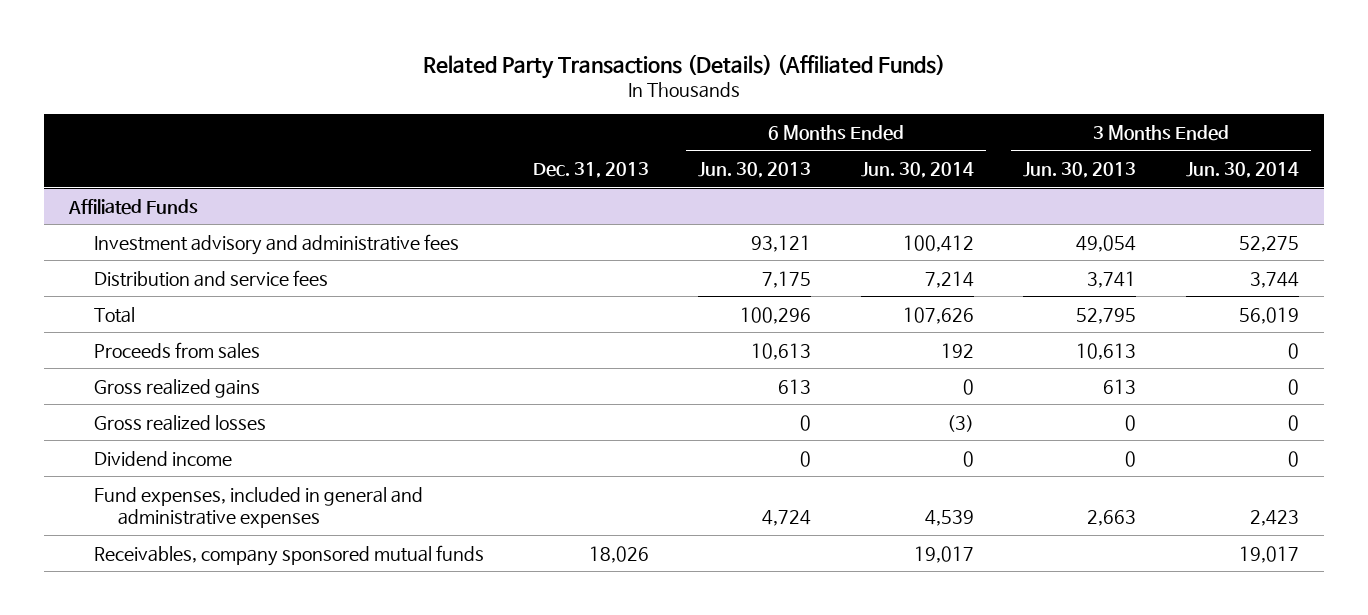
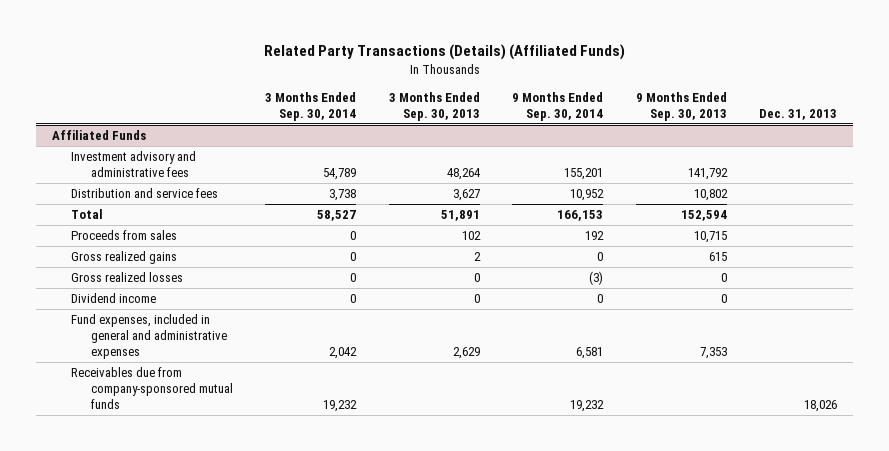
- | Dec. 31, 2013 | 6 Months Ended Jun. 30, 2013 | 6 Months Ended Jun. 30, 2014 | 3 Months Ended Jun. 30, 2013 | 3 Months Ended Jun. 30, 2014
+ | 3 Months Ended Sep. 30, 2014 | 3 Months Ended Sep. 30, 2013 | 9 Months Ended Sep. 30, 2014 | 9 Months Ended Sep. 30, 2013 | Dec. 31, 2013
@ Affiliated Funds
- Receivables, company sponsored mutual funds | 18,026 | | 19,017 | | 19,017
+ Receivables due from company-sponsored mutual funds | 19,232 | | 19,232 | | 18,026

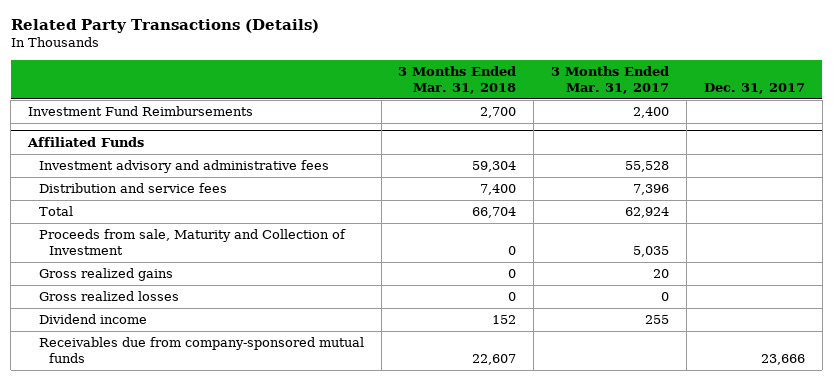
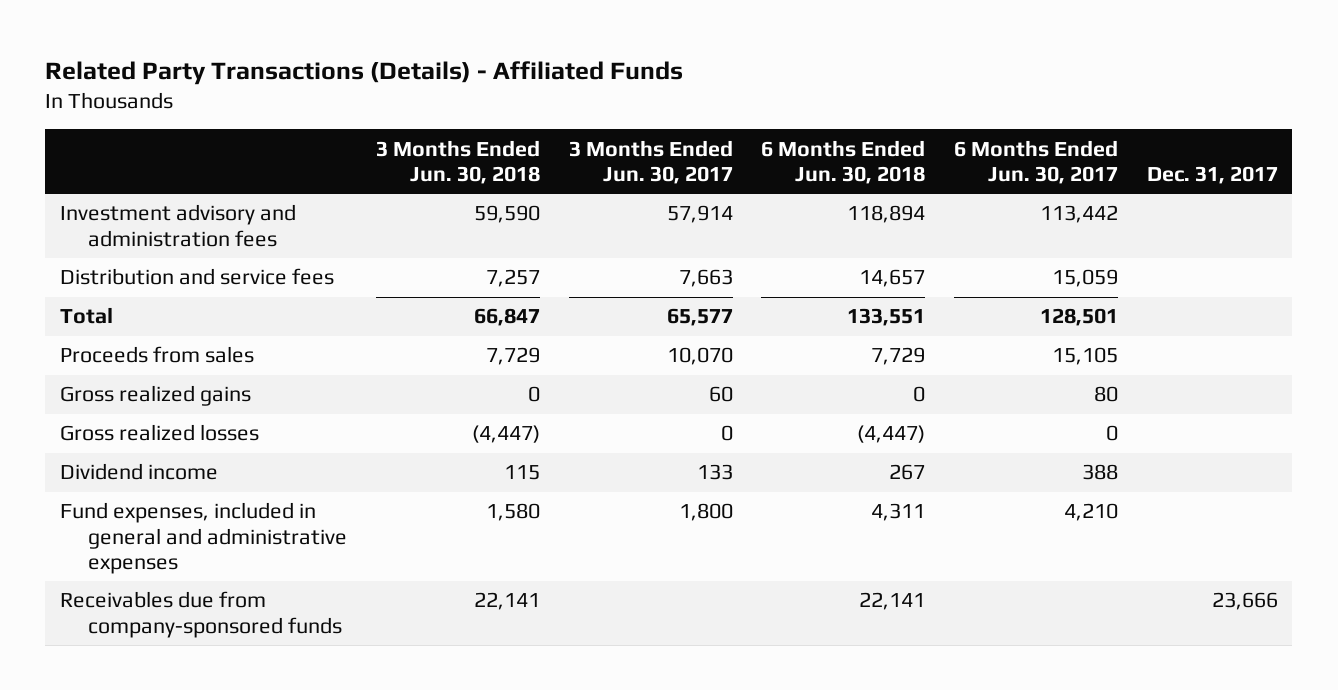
- Related Party Transactions (Details)
+ Related Party Transactions (Details) - Affiliated Funds
- | 3 Months Ended Mar. 31, 2018 | 3 Months Ended Mar. 31, 2017 | Dec. 31, 2017
+ | 3 Months Ended Jun. 30, 2018 | 3 Months Ended Jun. 30, 2017 | 6 Months Ended Jun. 30, 2018 | 6 Months Ended Jun. 30, 2017 | Dec. 31, 2017
- Investment Fund Reimbursements | 2,700 | 2,400 |
- Affiliated Funds
- Investment advisory and administrative fees | 59,304 | 55,528 |
- Distribution and service fees | 7,400 | 7,396 |
- Total | 66,704 | 62,924 |
- Proceeds from sale, Maturity and Collection of Investment | 0 | 5,035 |
- Gross realized gains | 0 | 20 |
- Gross realized losses | 0 | 0 |
- Dividend income | 152 | 255 |
- Receivables due from company-sponsored mutual funds | 22,607 | | 23,666
+ Investment advisory and administration fees | 59,590 | 57,914 | 118,894 | 113,442 |
+ Distribution and service fees | 7,257 | 7,663 | 14,657 | 15,059 |
+ Total | 66,847 | 65,577 | 133,551 | 128,501 |
+ Proceeds from sales | 7,729 | 10,070 | 7,729 | 15,105 |
+ Gross realized gains | 0 | 60 | 0 | 80 |
+ Gross realized losses | (4,447) | 0 | (4,447) | 0 |
+ Dividend income | 115 | 133 | 267 | 388 |
+ Fund expenses, included in general and administrative expenses | 1,580 | 1,800 | 4,311 | 4,210 |
+ Receivables due from company-sponsored funds | 22,141 | | 22,141 | | 23,666

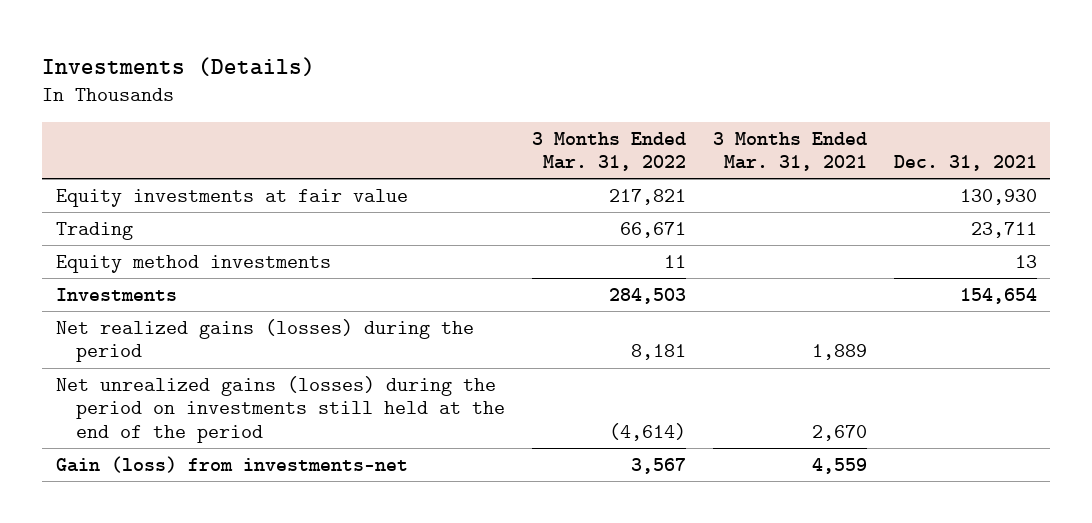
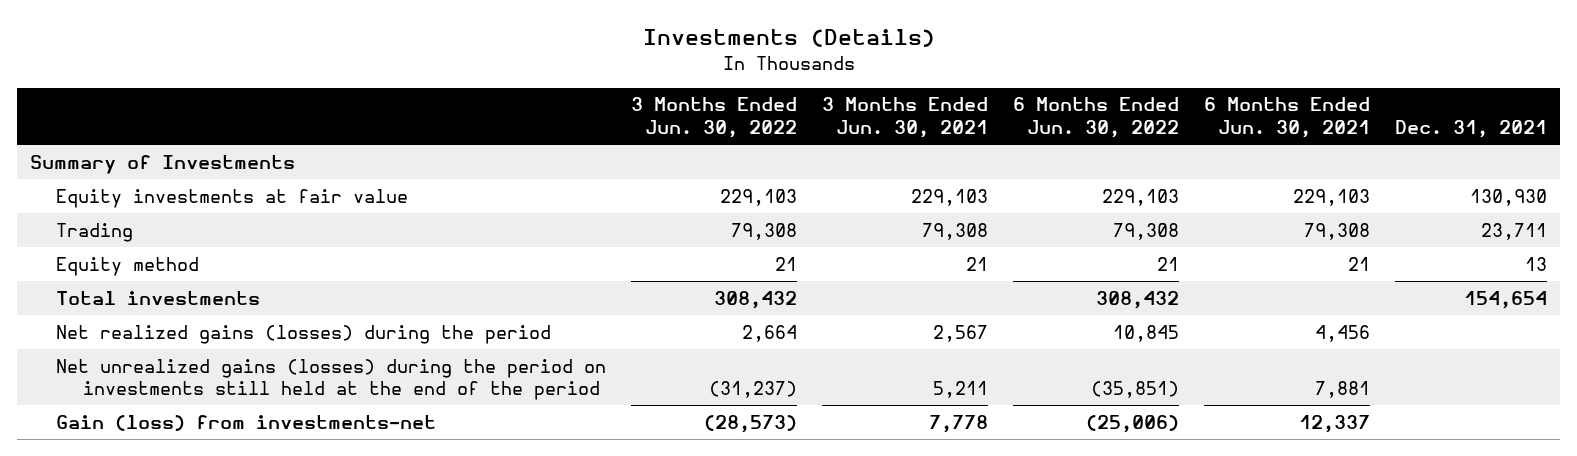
- | 3 Months Ended Mar. 31, 2022 | 3 Months Ended Mar. 31, 2021 | Dec. 31, 2021
+ | 3 Months Ended Jun. 30, 2022 | 3 Months Ended Jun. 30, 2021 | 6 Months Ended Jun. 30, 2022 | 6 Months Ended Jun. 30, 2021 | Dec. 31, 2021
+ Summary of Investments
- Equity method investments | 11 | | 13
- Investments | 284,503 | | 154,654
+ Equity method | 21 | 21 | 21 | 21 | 13
+ Total investments | 308,432 | | 308,432 | | 154,654

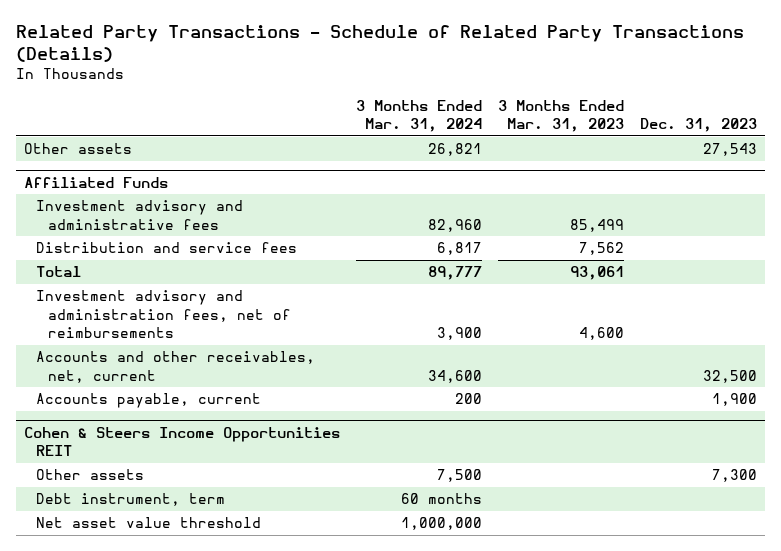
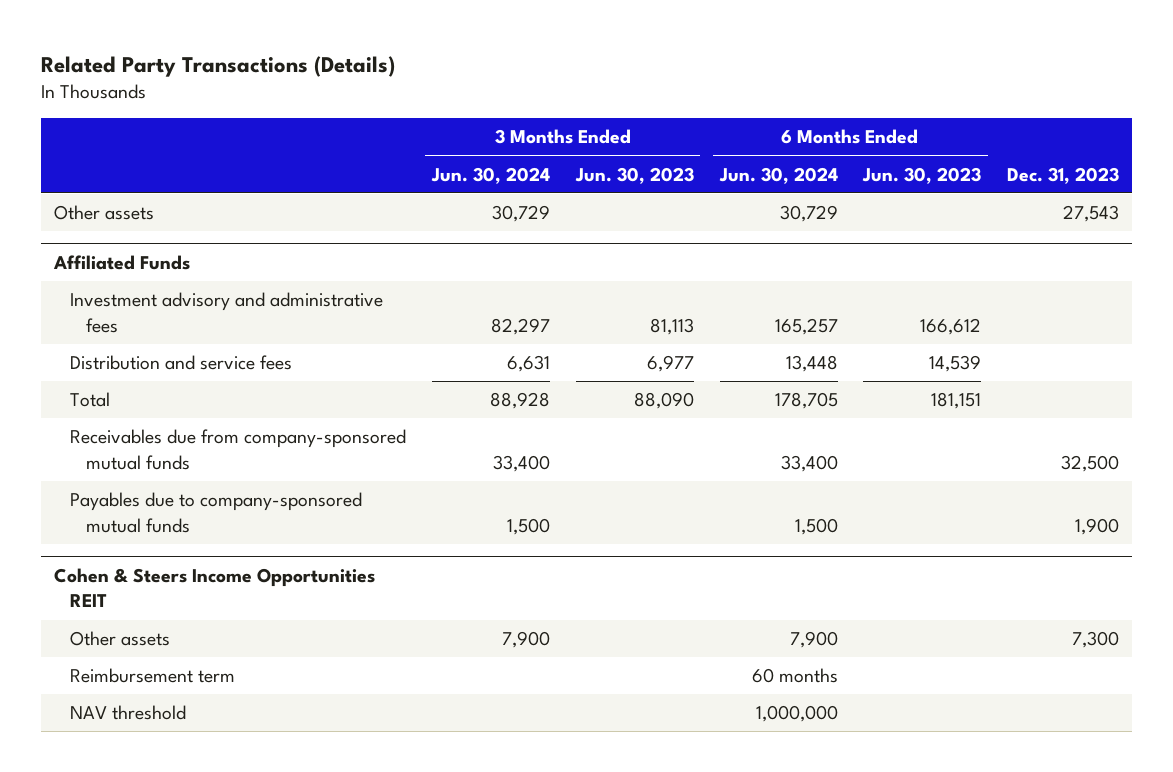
- Related Party Transactions - Schedule of Related Party Transactions (Details)
+ Related Party Transactions (Details)
- | 3 Months Ended Mar. 31, 2024 | 3 Months Ended Mar. 31, 2023 | Dec. 31, 2023
+ | 3 Months Ended Jun. 30, 2024 | 3 Months Ended Jun. 30, 2023 | 6 Months Ended Jun. 30, 2024 | 6 Months Ended Jun. 30, 2023 | Dec. 31, 2023
@ Affiliated Funds
- Investment advisory and administration fees, net of reimbursements | 3,900 | 4,600 |
- Accounts and other receivables, net, current | 34,600 | | 32,500
- Accounts payable, current | 200 | | 1,900
+ Receivables due from company-sponsored mutual funds | 33,400 | | 33,400 | | 32,500
+ Payables due to company-sponsored mutual funds | 1,500 | | 1,500 | | 1,900
@ Cohen & Steers Income Opportunities REIT
- Debt instrument, term | 60 months | |
- Net asset value threshold | 1,000,000 | |
+ Reimbursement term | | | 60 months | |
+ NAV threshold | | | 1,000,000 | |

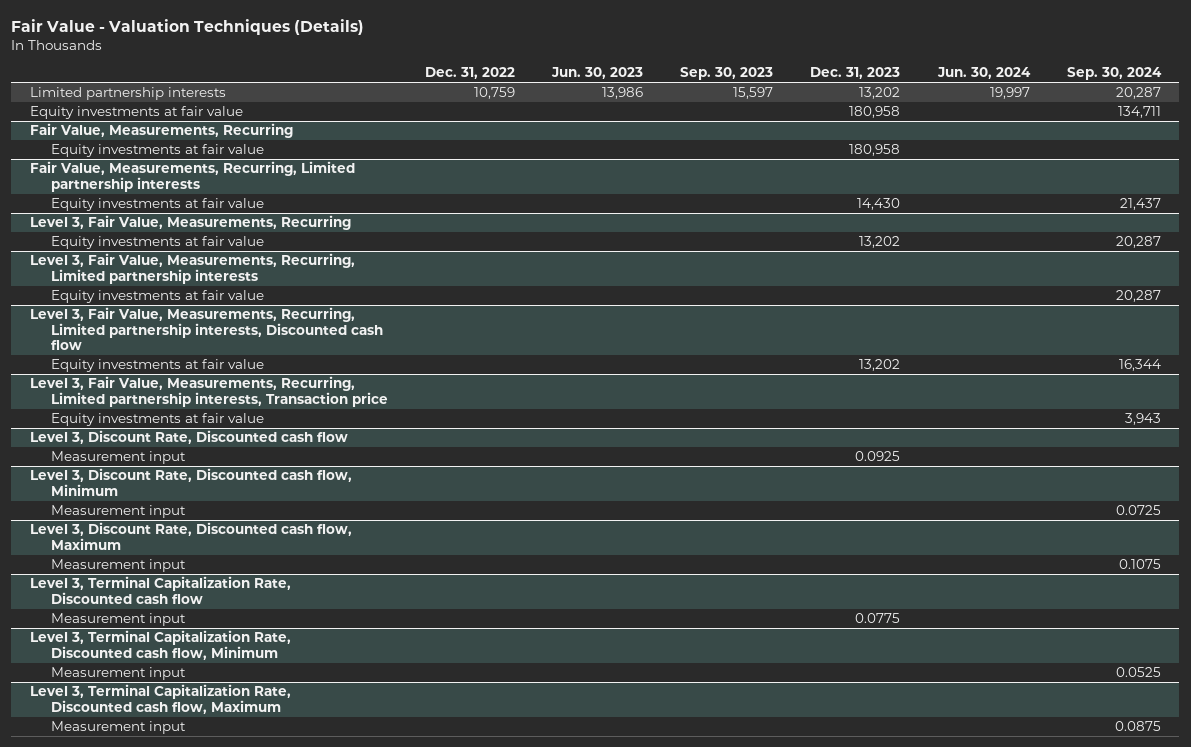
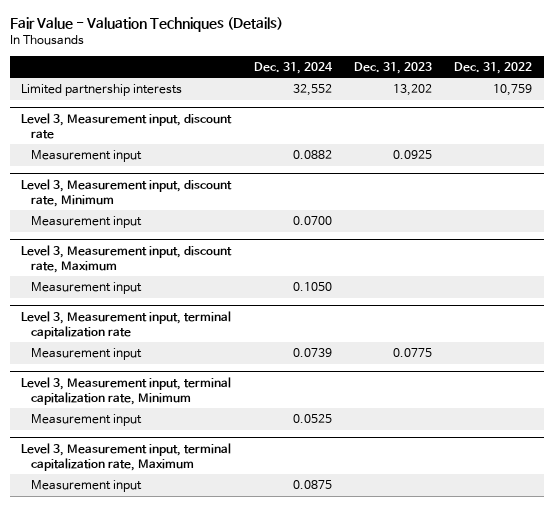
- | Dec. 31, 2022 | Jun. 30, 2023 | Sep. 30, 2023 | Dec. 31, 2023 | Jun. 30, 2024 | Sep. 30, 2024
+ | Dec. 31, 2024 | Dec. 31, 2023 | Dec. 31, 2022
- Equity investments at fair value | | | | 180,958 | | 134,711
- Fair Value, Measurements, Recurring
- Equity investments at fair value | | | | 180,958 | |
- Fair Value, Measurements, Recurring, Limited partnership interests
- Equity investments at fair value | | | | 14,430 | | 21,437
- Level 3, Fair Value, Measurements, Recurring
- Equity investments at fair value | | | | 13,202 | | 20,287
- Level 3, Fair Value, Measurements, Recurring, Limited partnership interests
- Equity investments at fair value | | | | | | 20,287
- Level 3, Fair Value, Measurements, Recurring, Limited partnership interests, Discounted cash flow
- Equity investments at fair value | | | | 13,202 | | 16,344
- Level 3, Fair Value, Measurements, Recurring, Limited partnership interests, Transaction price
- Equity investments at fair value | | | | | | 3,943
- Level 3, Discount Rate, Discounted cash flow
+ Level 3, Measurement input, discount rate
- Level 3, Discount Rate, Discounted cash flow, Minimum
+ Level 3, Measurement input, discount rate, Minimum
- Level 3, Discount Rate, Discounted cash flow, Maximum
+ Level 3, Measurement input, discount rate, Maximum
- Level 3, Terminal Capitalization Rate, Discounted cash flow
+ Level 3, Measurement input, terminal capitalization rate
- Level 3, Terminal Capitalization Rate, Discounted cash flow, Minimum
+ Level 3, Measurement input, terminal capitalization rate, Minimum
- Level 3, Terminal Capitalization Rate, Discounted cash flow, Maximum
+ Level 3, Measurement input, terminal capitalization rate, Maximum

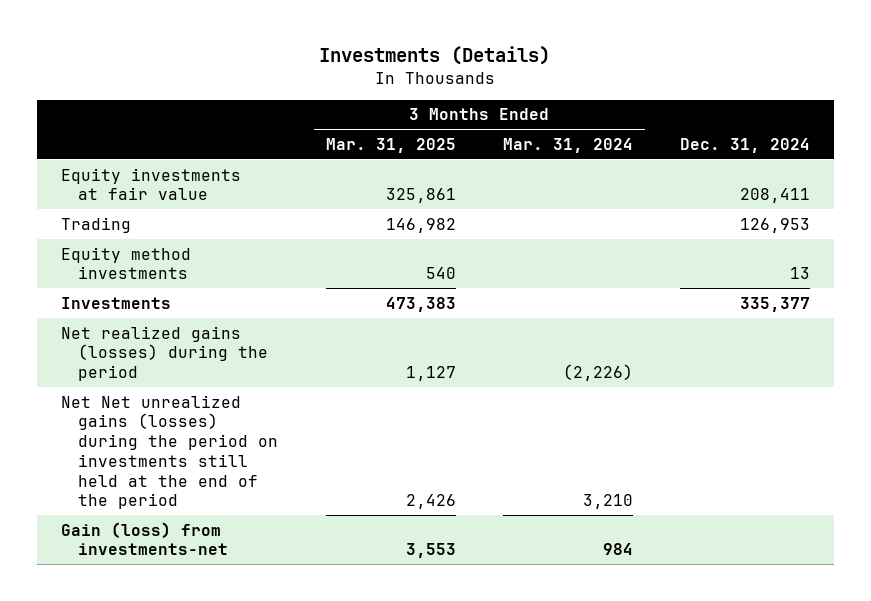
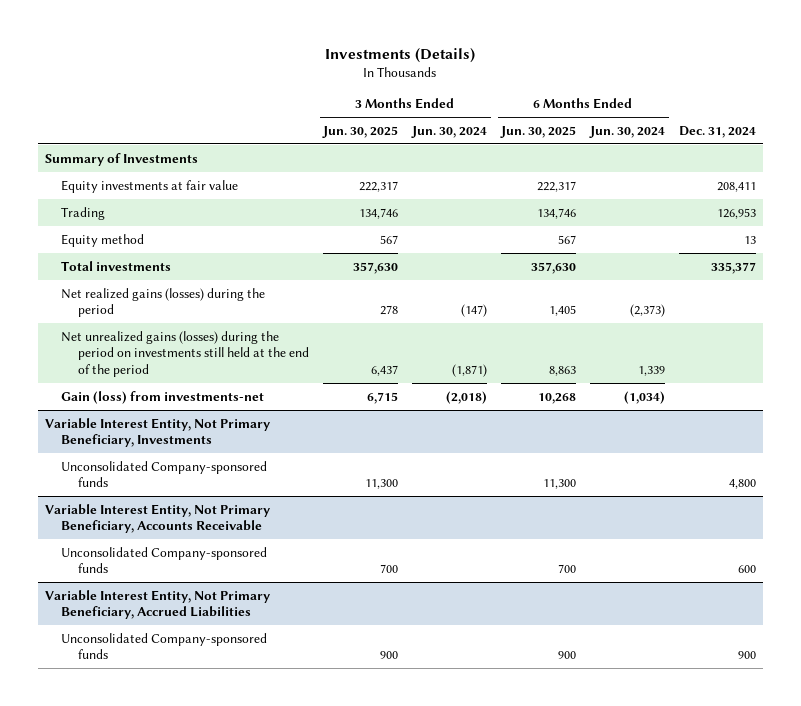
- | 3 Months Ended Mar. 31, 2025 | 3 Months Ended Mar. 31, 2024 | Dec. 31, 2024
+ | 3 Months Ended Jun. 30, 2025 | 3 Months Ended Jun. 30, 2024 | 6 Months Ended Jun. 30, 2025 | 6 Months Ended Jun. 30, 2024 | Dec. 31, 2024
+ Summary of Investments
- Equity method investments | 540 | | 13
- Investments | 473,383 | | 335,377
+ Equity method | 567 | | 567 | | 13
+ Total investments | 357,630 | | 357,630 | | 335,377
- Net Net unrealized gains (losses) during the period on investments still held at the end of the period | 2,426 | 3,210 |
+ Net unrealized gains (losses) during the period on investments still held at the end of the period | 6,437 | (1,871) | 8,863 | 1,339 |
+ Variable Interest Entity, Not Primary Beneficiary, Investments
+ Unconsolidated Company-sponsored funds | 11,300 | | 11,300 | | 4,800
+ Variable Interest Entity, Not Primary Beneficiary, Accounts Receivable
+ Unconsolidated Company-sponsored funds | 700 | | 700 | | 600
+ Variable Interest Entity, Not Primary Beneficiary, Accrued Liabilities
+ Unconsolidated Company-sponsored funds | 900 | | 900 | | 900

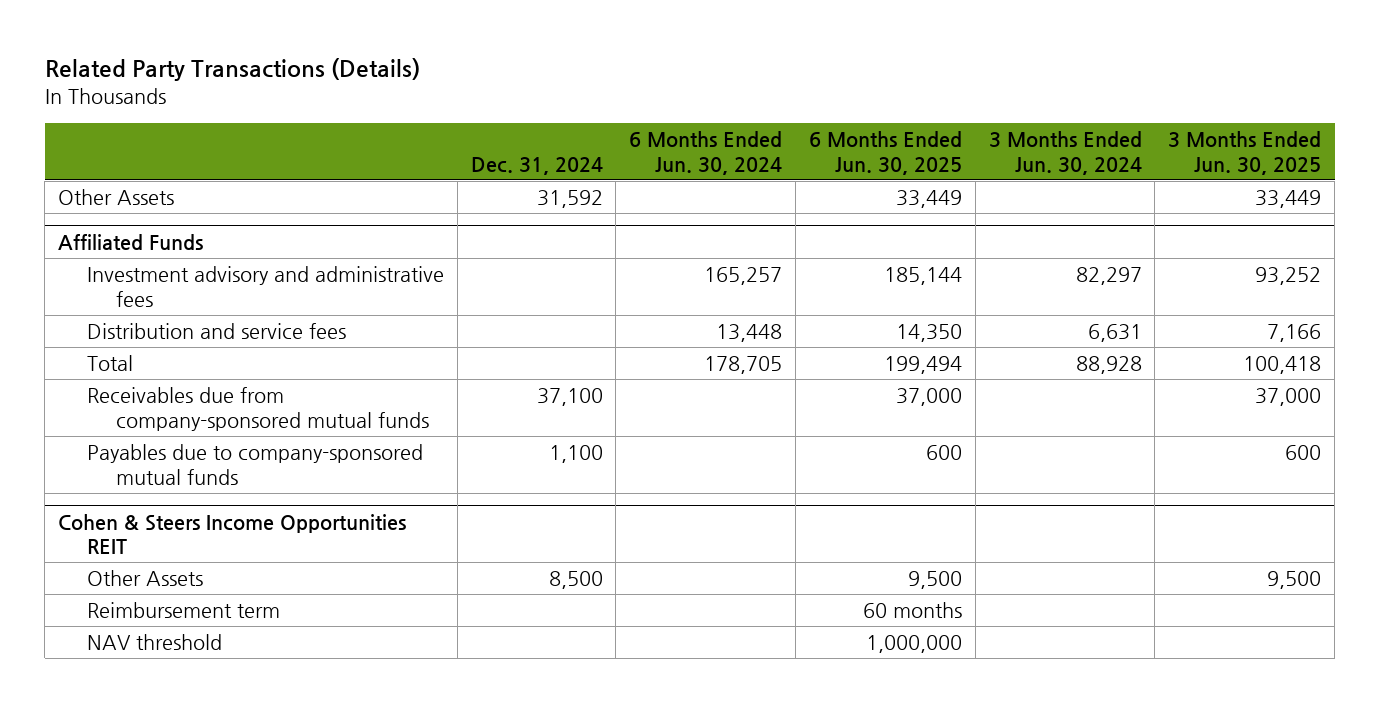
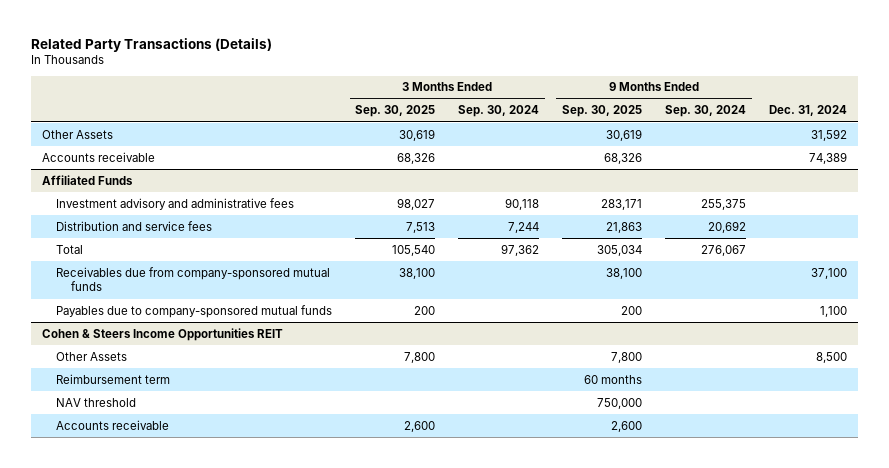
- | Dec. 31, 2024 | 6 Months Ended Jun. 30, 2024 | 6 Months Ended Jun. 30, 2025 | 3 Months Ended Jun. 30, 2024 | 3 Months Ended Jun. 30, 2025
+ | 3 Months Ended Sep. 30, 2025 | 3 Months Ended Sep. 30, 2024 | 9 Months Ended Sep. 30, 2025 | 9 Months Ended Sep. 30, 2024 | Dec. 31, 2024
+ Accounts receivable | 68,326 | | 68,326 | | 74,389
@ Cohen & Steers Income Opportunities REIT
+ Accounts receivable | 2,600 | | 2,600 | |

